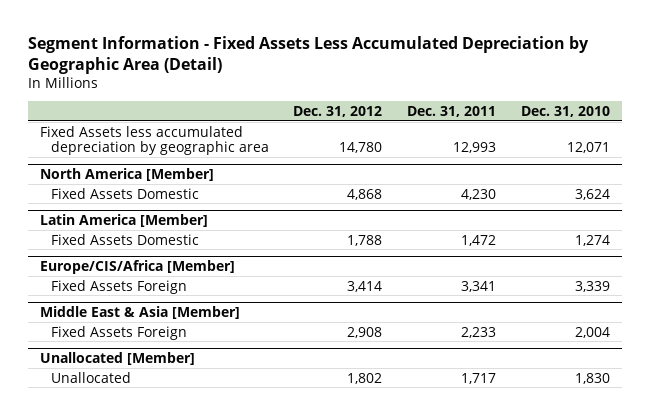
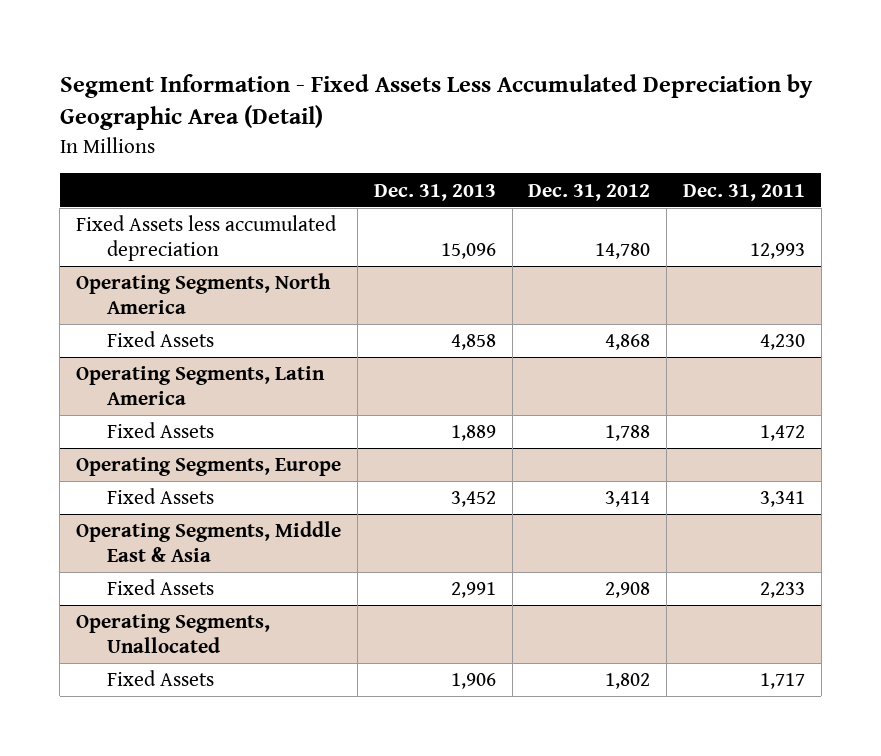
- | Dec. 31, 2012 | Dec. 31, 2011 | Dec. 31, 2010
+ | Dec. 31, 2013 | Dec. 31, 2012 | Dec. 31, 2011
- Fixed Assets less accumulated depreciation by geographic area | 14,780 | 12,993 | 12,071
- North America [Member]
- Fixed Assets Domestic | 4,868 | 4,230 | 3,624
- Latin America [Member]
- Fixed Assets Domestic | 1,788 | 1,472 | 1,274
- Europe/CIS/Africa [Member]
- Fixed Assets Foreign | 3,414 | 3,341 | 3,339
- Middle East & Asia [Member]
- Fixed Assets Foreign | 2,908 | 2,233 | 2,004
- Unallocated [Member]
- Unallocated | 1,802 | 1,717 | 1,830
+ Fixed Assets less accumulated depreciation | 15,096 | 14,780 | 12,993
+ Operating Segments, North America
+ Fixed Assets | 4,858 | 4,868 | 4,230
+ Operating Segments, Latin America
+ Fixed Assets | 1,889 | 1,788 | 1,472
+ Operating Segments, Europe
+ Fixed Assets | 3,452 | 3,414 | 3,341
+ Operating Segments, Middle East & Asia
+ Fixed Assets | 2,991 | 2,908 | 2,233
+ Operating Segments, Unallocated
+ Fixed Assets | 1,906 | 1,802 | 1,717

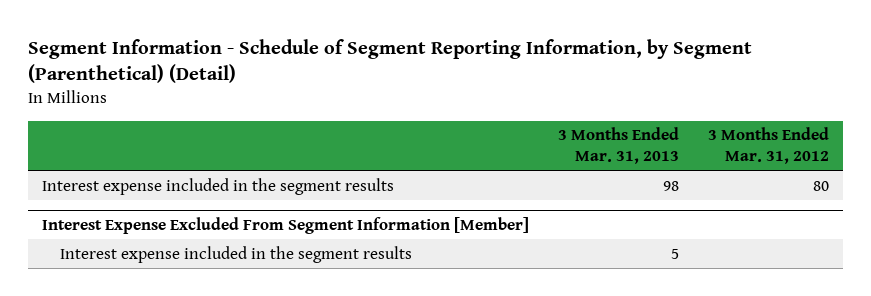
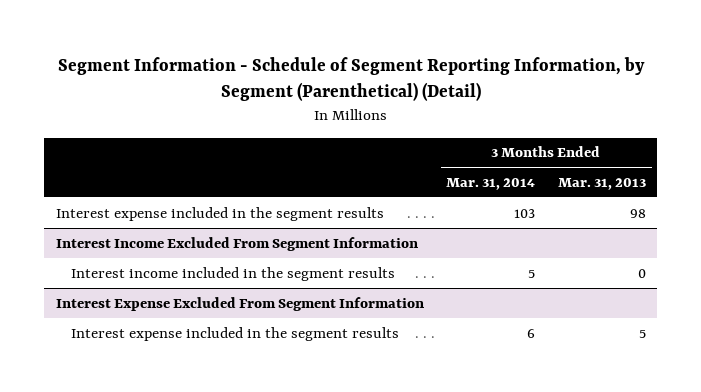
- | 3 Months Ended Mar. 31, 2013 | 3 Months Ended Mar. 31, 2012
+ | 3 Months Ended Mar. 31, 2014 | 3 Months Ended Mar. 31, 2013
- Interest Expense Excluded From Segment Information [Member]
+ Interest Income Excluded From Segment Information
+ Interest income included in the segment results | 5 | 0
+ Interest Expense Excluded From Segment Information

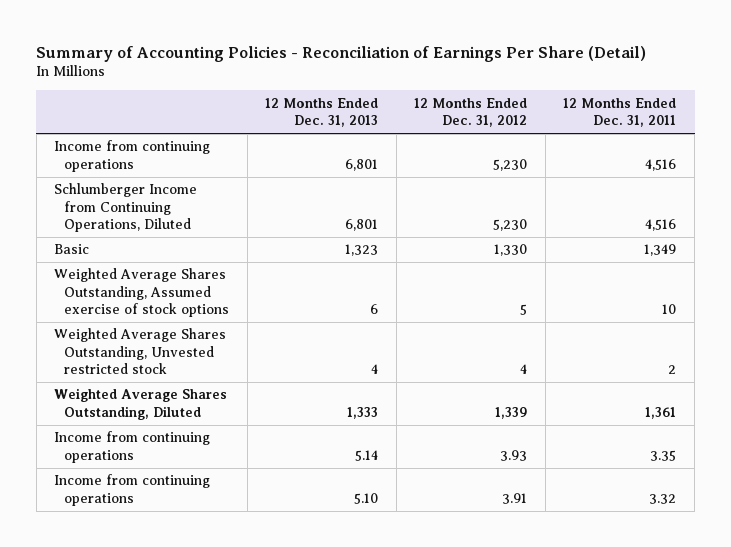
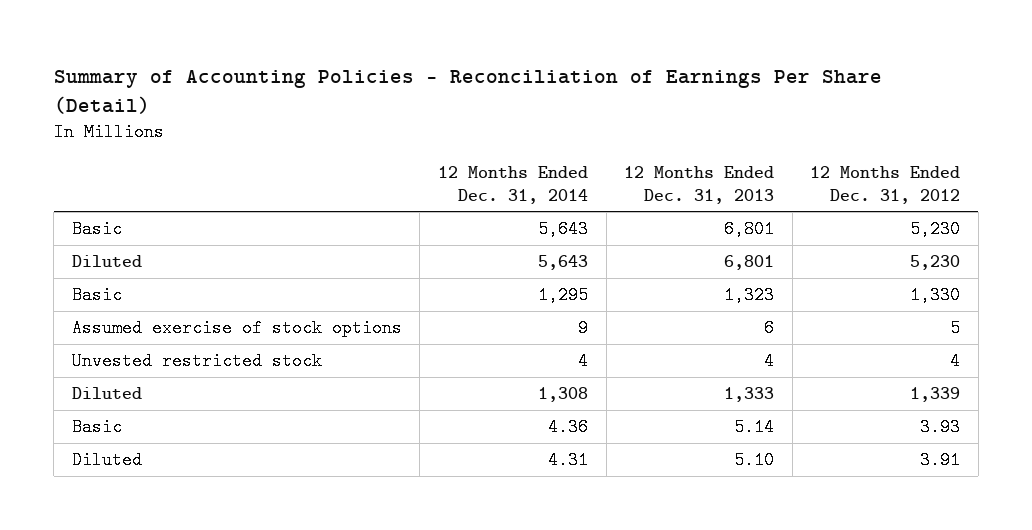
- | 12 Months Ended Dec. 31, 2013 | 12 Months Ended Dec. 31, 2012 | 12 Months Ended Dec. 31, 2011
+ | 12 Months Ended Dec. 31, 2014 | 12 Months Ended Dec. 31, 2013 | 12 Months Ended Dec. 31, 2012
- Income from continuing operations | 6,801 | 5,230 | 4,516
- Schlumberger Income from Continuing Operations, Diluted | 6,801 | 5,230 | 4,516
+ Basic | 5,643 | 6,801 | 5,230
+ Diluted | 5,643 | 6,801 | 5,230
- Weighted Average Shares Outstanding, Assumed exercise of stock options | 6 | 5 | 10
- Weighted Average Shares Outstanding, Unvested restricted stock | 4 | 4 | 2
- Weighted Average Shares Outstanding, Diluted | 1,333 | 1,339 | 1,361
- Income from continuing operations | 5.14 | 3.93 | 3.35
- Income from continuing operations | 5.10 | 3.91 | 3.32
+ Assumed exercise of stock options | 9 | 6 | 5
+ Unvested restricted stock | 4 | 4 | 4
+ Diluted | 1,308 | 1,333 | 1,339
+ Basic | 4.36 | 5.14 | 3.93
+ Diluted | 4.31 | 5.10 | 3.91

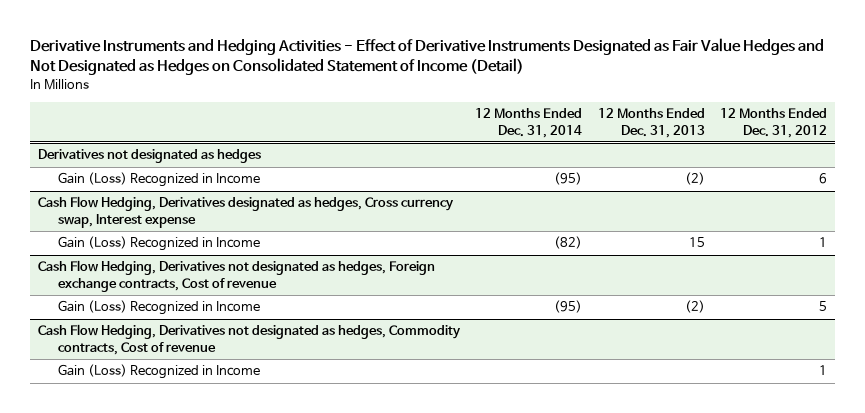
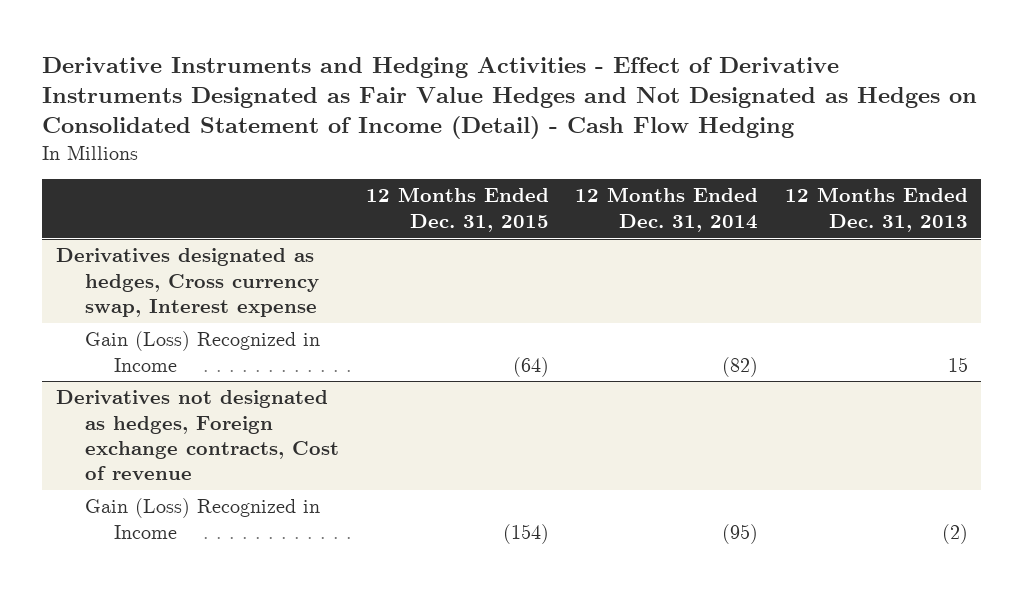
- Derivative Instruments and Hedging Activities - Effect of Derivative Instruments Designated as Fair Value Hedges and Not Designated as Hedges on Consolidated Statement of Income (Detail)
+ Derivative Instruments and Hedging Activities - Effect of Derivative Instruments Designated as Fair Value Hedges and Not Designated as Hedges on Consolidated Statement of Income (Detail) - Cash Flow Hedging
- | 12 Months Ended Dec. 31, 2014 | 12 Months Ended Dec. 31, 2013 | 12 Months Ended Dec. 31, 2012
+ | 12 Months Ended Dec. 31, 2015 | 12 Months Ended Dec. 31, 2014 | 12 Months Ended Dec. 31, 2013
- Derivatives not designated as hedges
- Gain (Loss) Recognized in Income | (95) | (2) | 6
- Cash Flow Hedging, Derivatives designated as hedges, Cross currency swap, Interest expense
+ Derivatives designated as hedges, Cross currency swap, Interest expense
- Cash Flow Hedging, Derivatives not designated as hedges, Foreign exchange contracts, Cost of revenue
+ Derivatives not designated as hedges, Foreign exchange contracts, Cost of revenue
- Cash Flow Hedging, Derivatives not designated as hedges, Commodity contracts, Cost of revenue
- Gain (Loss) Recognized in Income | | | 1

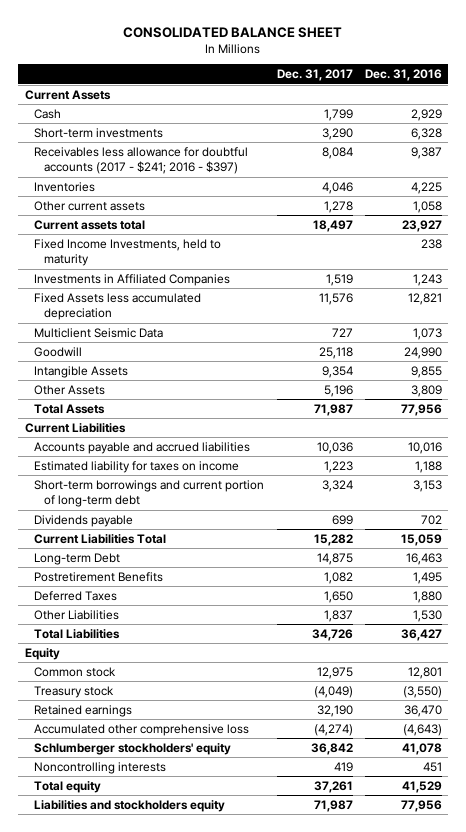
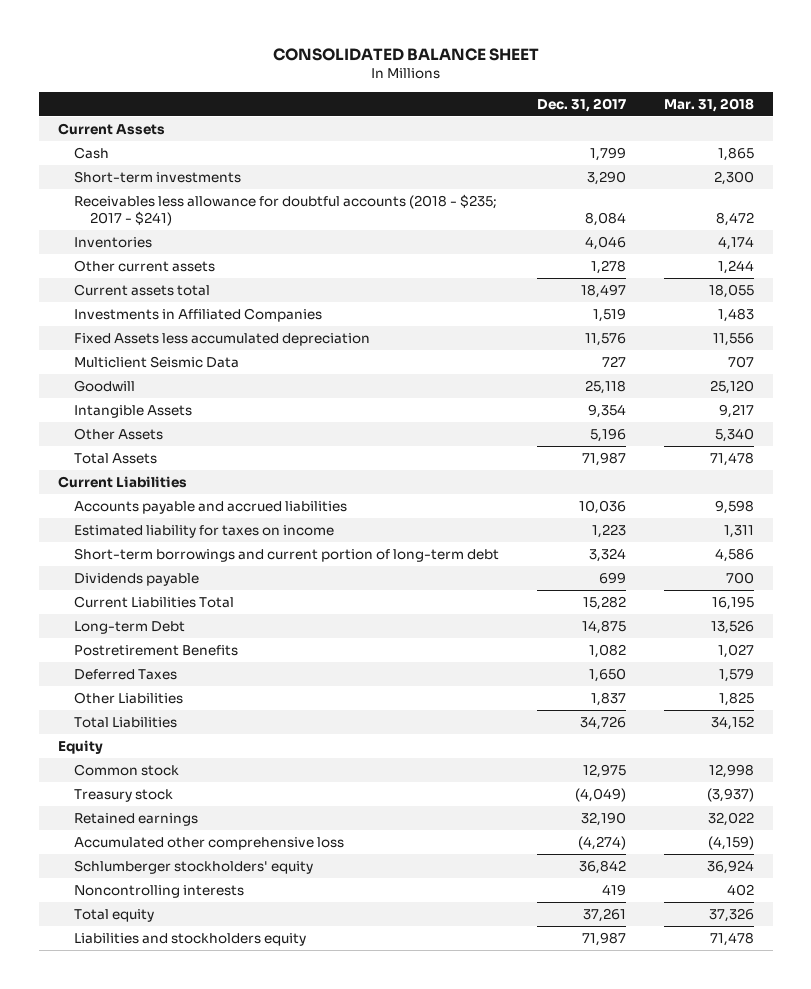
- | Dec. 31, 2017 | Dec. 31, 2016
+ | Dec. 31, 2017 | Mar. 31, 2018
- Receivables less allowance for doubtful accounts (2017 - $241; 2016 - $397) | 8,084 | 9,387
+ Receivables less allowance for doubtful accounts (2018 - $235; 2017 - $241) | 8,084 | 8,472
- Fixed Income Investments, held to maturity | | 238

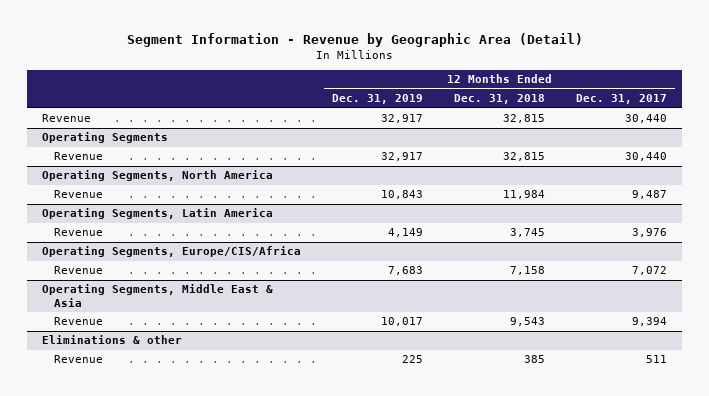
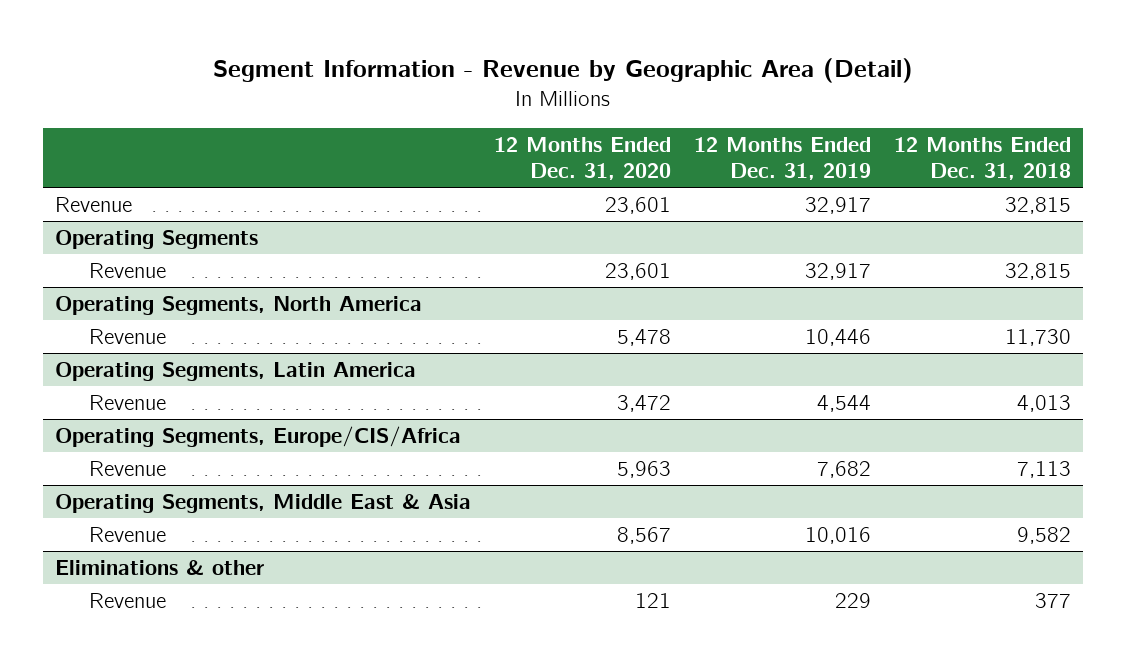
- | 12 Months Ended Dec. 31, 2019 | 12 Months Ended Dec. 31, 2018 | 12 Months Ended Dec. 31, 2017
+ | 12 Months Ended Dec. 31, 2020 | 12 Months Ended Dec. 31, 2019 | 12 Months Ended Dec. 31, 2018
@ Operating Segments, North America
- Revenue | 10,843 | 11,984 | 9,487
+ Revenue | 5,478 | 10,446 | 11,730
@ Operating Segments, Latin America
- Revenue | 4,149 | 3,745 | 3,976
+ Revenue | 3,472 | 4,544 | 4,013
@ Operating Segments, Europe/CIS/Africa
- Revenue | 7,683 | 7,158 | 7,072
+ Revenue | 5,963 | 7,682 | 7,113
@ Operating Segments, Middle East & Asia
- Revenue | 10,017 | 9,543 | 9,394
+ Revenue | 8,567 | 10,016 | 9,582
@ Eliminations & other
- Revenue | 225 | 385 | 511
+ Revenue | 121 | 229 | 377

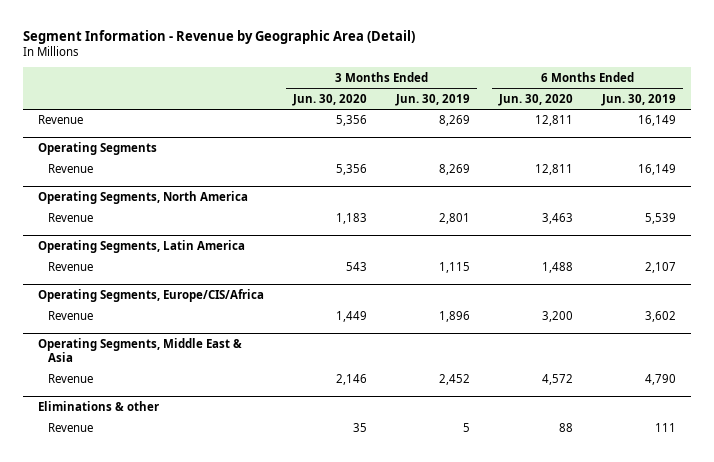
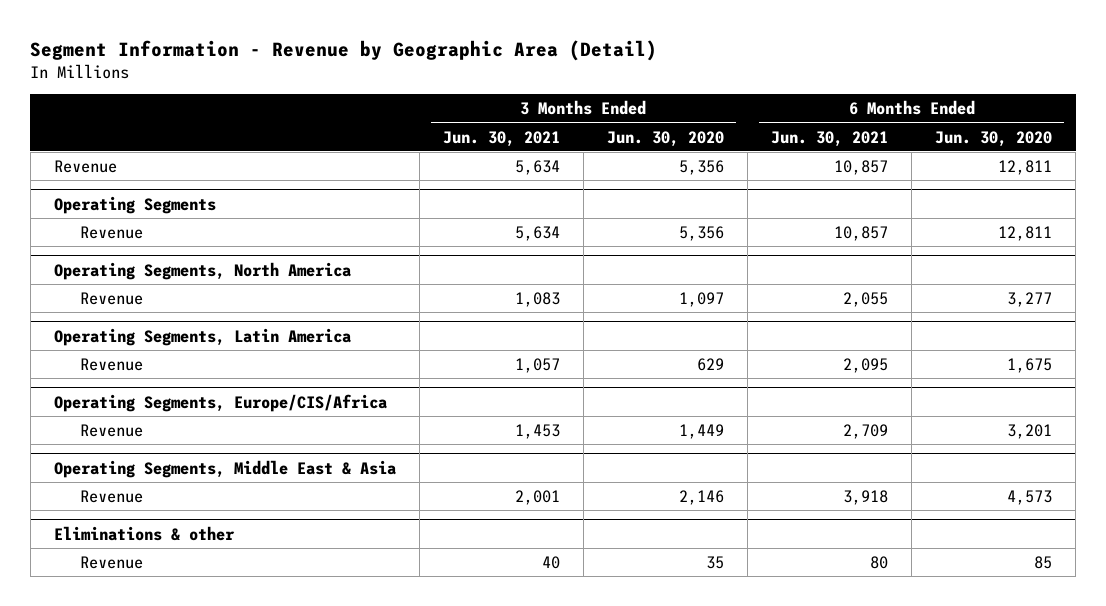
- | 3 Months Ended Jun. 30, 2020 | 3 Months Ended Jun. 30, 2019 | 6 Months Ended Jun. 30, 2020 | 6 Months Ended Jun. 30, 2019
+ | 3 Months Ended Jun. 30, 2021 | 3 Months Ended Jun. 30, 2020 | 6 Months Ended Jun. 30, 2021 | 6 Months Ended Jun. 30, 2020
@ Operating Segments, North America
- Revenue | 1,183 | 2,801 | 3,463 | 5,539
+ Revenue | 1,083 | 1,097 | 2,055 | 3,277
@ Operating Segments, Latin America
- Revenue | 543 | 1,115 | 1,488 | 2,107
+ Revenue | 1,057 | 629 | 2,095 | 1,675
@ Operating Segments, Europe/CIS/Africa
- Revenue | 1,449 | 1,896 | 3,200 | 3,602
+ Revenue | 1,453 | 1,449 | 2,709 | 3,201
@ Operating Segments, Middle East & Asia
- Revenue | 2,146 | 2,452 | 4,572 | 4,790
+ Revenue | 2,001 | 2,146 | 3,918 | 4,573
@ Eliminations & other
- Revenue | 35 | 5 | 88 | 111
+ Revenue | 40 | 35 | 80 | 85

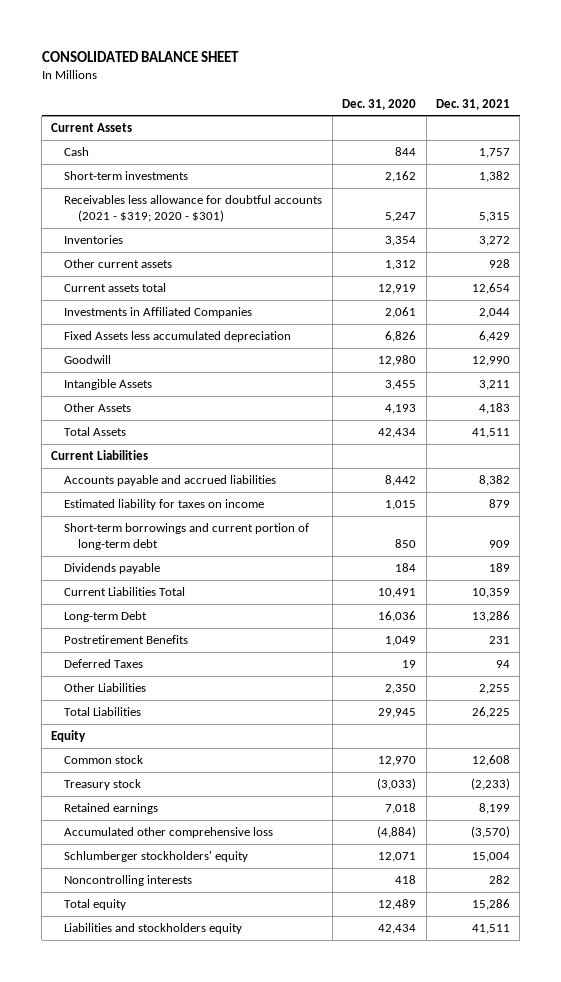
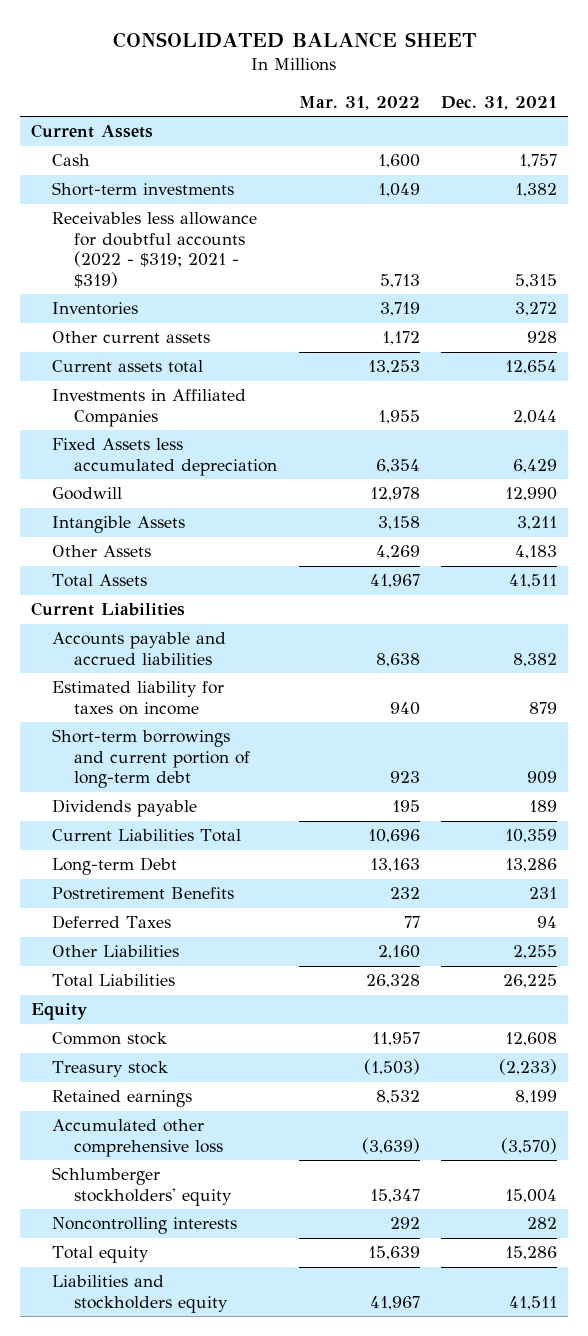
- | Dec. 31, 2020 | Dec. 31, 2021
+ | Mar. 31, 2022 | Dec. 31, 2021
- Receivables less allowance for doubtful accounts (2021 - $319; 2020 - $301) | 5,247 | 5,315
+ Receivables less allowance for doubtful accounts (2022 - $319; 2021 - $319) | 5,713 | 5,315

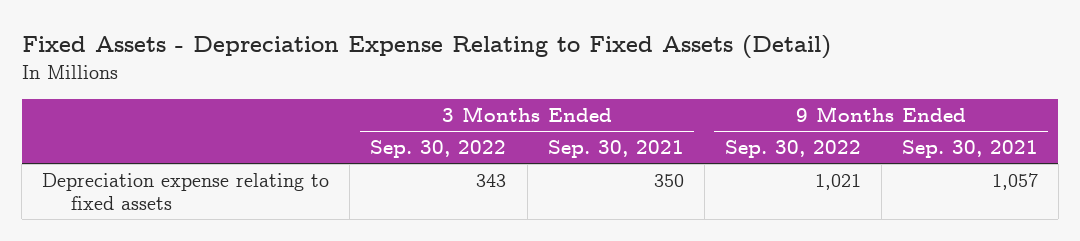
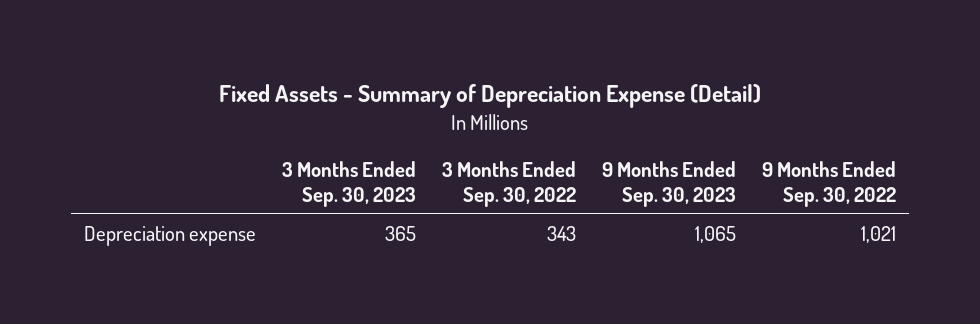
- Fixed Assets - Depreciation Expense Relating to Fixed Assets (Detail)
+ Fixed Assets - Summary of Depreciation Expense (Detail)
- | 3 Months Ended Sep. 30, 2022 | 3 Months Ended Sep. 30, 2021 | 9 Months Ended Sep. 30, 2022 | 9 Months Ended Sep. 30, 2021
+ | 3 Months Ended Sep. 30, 2023 | 3 Months Ended Sep. 30, 2022 | 9 Months Ended Sep. 30, 2023 | 9 Months Ended Sep. 30, 2022
- Depreciation expense relating to fixed assets | 343 | 350 | 1,021 | 1,057
+ Depreciation expense | 365 | 343 | 1,065 | 1,021

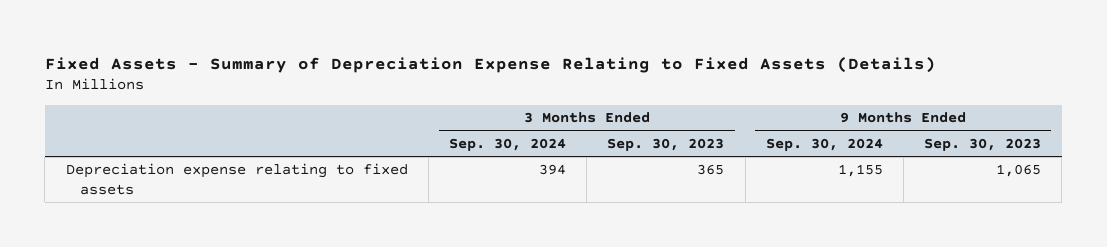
- Fixed Assets - Summary of Depreciation Expense (Detail)
+ Fixed Assets - Summary of Depreciation Expense Relating to Fixed Assets (Details)
- | 3 Months Ended Sep. 30, 2023 | 3 Months Ended Sep. 30, 2022 | 9 Months Ended Sep. 30, 2023 | 9 Months Ended Sep. 30, 2022
+ | 3 Months Ended Sep. 30, 2024 | 3 Months Ended Sep. 30, 2023 | 9 Months Ended Sep. 30, 2024 | 9 Months Ended Sep. 30, 2023
- Depreciation expense | 365 | 343 | 1,065 | 1,021
+ Depreciation expense relating to fixed assets | 394 | 365 | 1,155 | 1,065

